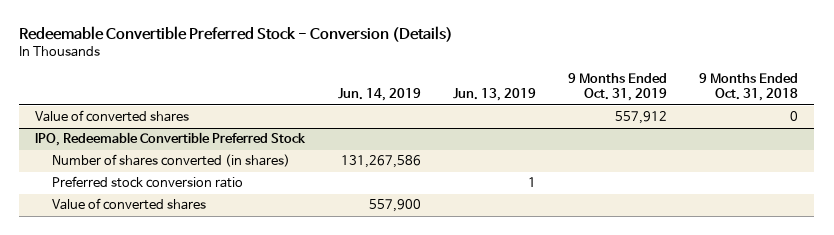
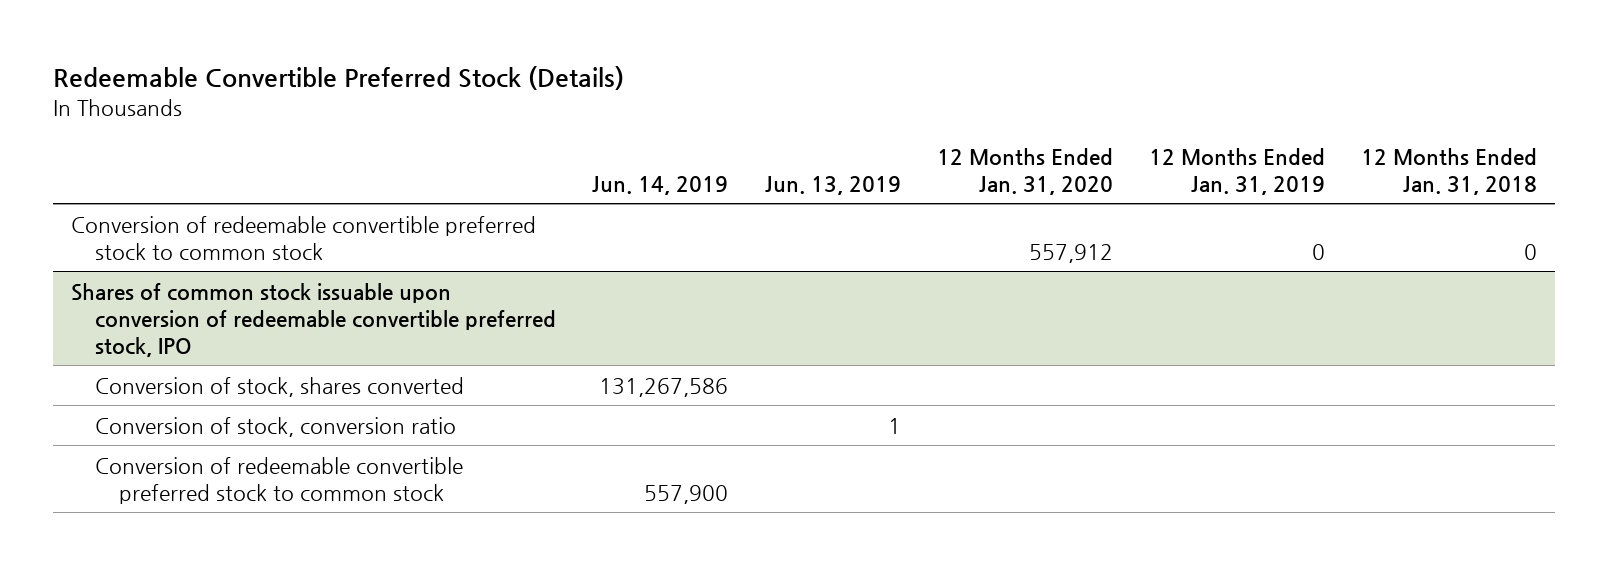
- Redeemable Convertible Preferred Stock - Conversion (Details)
+ Redeemable Convertible Preferred Stock (Details)
- | Jun. 14, 2019 | Jun. 13, 2019 | 9 Months Ended Oct. 31, 2019 | 9 Months Ended Oct. 31, 2018
+ | Jun. 14, 2019 | Jun. 13, 2019 | 12 Months Ended Jan. 31, 2020 | 12 Months Ended Jan. 31, 2019 | 12 Months Ended Jan. 31, 2018
- Value of converted shares | | | 557,912 | 0
- IPO, Redeemable Convertible Preferred Stock
- Number of shares converted (in shares) | 131,267,586 | | |
- Preferred stock conversion ratio | | 1 | |
- Value of converted shares | 557,900 | | |
+ Conversion of redeemable convertible preferred stock to common stock | | | 557,912 | 0 | 0
+ Shares of common stock issuable upon conversion of redeemable convertible preferred stock, IPO
+ Conversion of stock, shares converted | 131,267,586 | | | |
+ Conversion of stock, conversion ratio | | 1 | | |
+ Conversion of redeemable convertible preferred stock to common stock | 557,900 | | | |

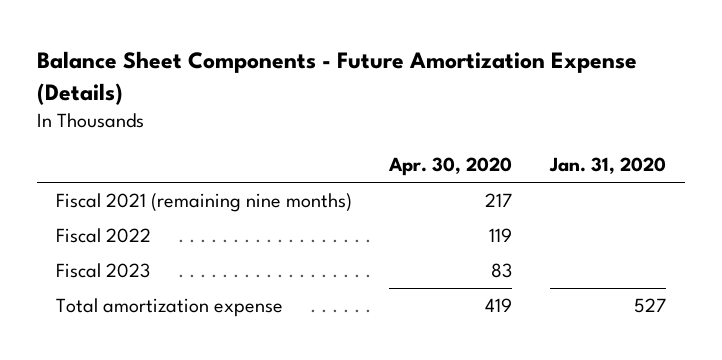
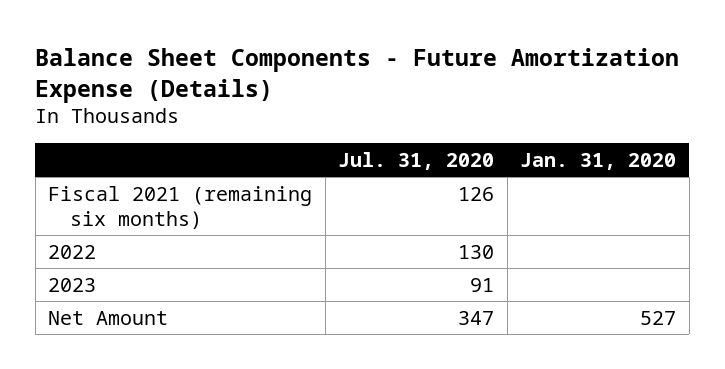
- | Apr. 30, 2020 | Jan. 31, 2020
+ | Jul. 31, 2020 | Jan. 31, 2020
- Fiscal 2021 (remaining nine months) | 217 |
- Fiscal 2022 | 119 |
- Fiscal 2023 | 83 |
- Total amortization expense | 419 | 527
+ Fiscal 2021 (remaining six months) | 126 |
+ 2022 | 130 |
+ 2023 | 91 |
+ Net Amount | 347 | 527

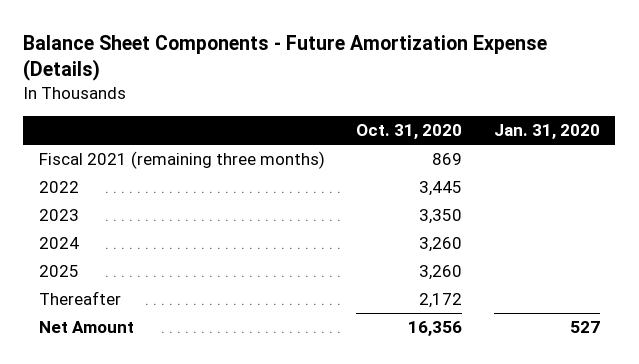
- | Jul. 31, 2020 | Jan. 31, 2020
+ | Oct. 31, 2020 | Jan. 31, 2020
- Fiscal 2021 (remaining six months) | 126 |
+ Fiscal 2021 (remaining three months) | 869 |
+ 2024 | 3,260 |
+ 2025 | 3,260 |
+ Thereafter | 2,172 |

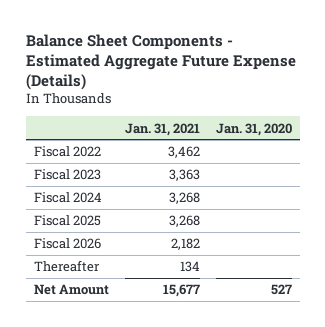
- Balance Sheet Components - Future Amortization Expense (Details)
+ Balance Sheet Components - Estimated Aggregate Future Expense (Details)
- | Oct. 31, 2020 | Jan. 31, 2020
+ | Jan. 31, 2021 | Jan. 31, 2020
- Fiscal 2021 (remaining three months) | 869 |
- 2022 | 3,445 |
- 2023 | 3,350 |
- 2024 | 3,260 |
- 2025 | 3,260 |
+ Fiscal 2022 | 3,462 |
+ Fiscal 2023 | 3,363 |
+ Fiscal 2024 | 3,268 |
+ Fiscal 2025 | 3,268 |
+ Fiscal 2026 | 2,182 |

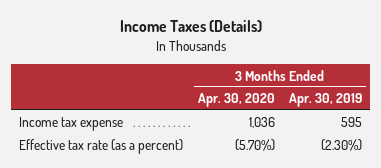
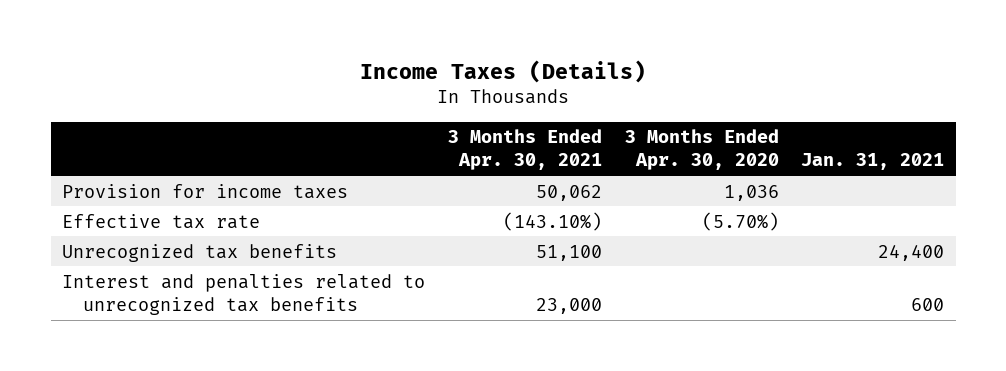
- | 3 Months Ended Apr. 30, 2020 | 3 Months Ended Apr. 30, 2019
+ | 3 Months Ended Apr. 30, 2021 | 3 Months Ended Apr. 30, 2020 | Jan. 31, 2021
- Income tax expense | 1,036 | 595
- Effective tax rate (as a percent) | (5.70%) | (2.30%)
+ Provision for income taxes | 50,062 | 1,036 |
+ Effective tax rate | (143.10%) | (5.70%) |
+ Unrecognized tax benefits | 51,100 | | 24,400
+ Interest and penalties related to unrecognized tax benefits | 23,000 | | 600

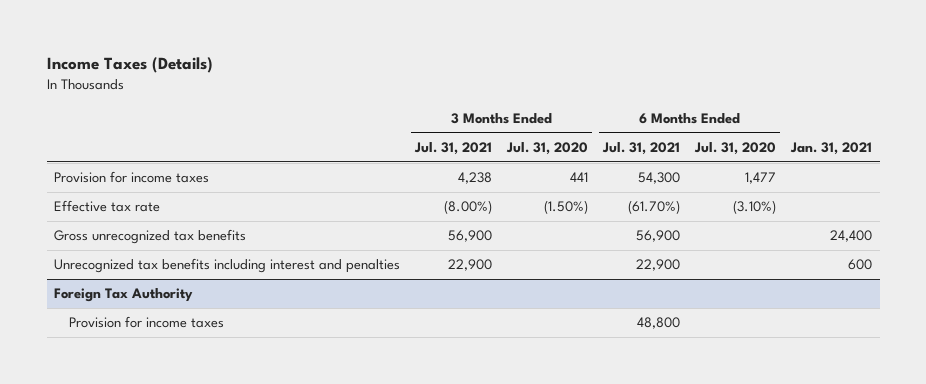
- | 3 Months Ended Apr. 30, 2021 | 3 Months Ended Apr. 30, 2020 | Jan. 31, 2021
+ | 3 Months Ended Jul. 31, 2021 | 3 Months Ended Jul. 31, 2020 | 6 Months Ended Jul. 31, 2021 | 6 Months Ended Jul. 31, 2020 | Jan. 31, 2021
- Unrecognized tax benefits | 51,100 | | 24,400
- Interest and penalties related to unrecognized tax benefits | 23,000 | | 600
+ Gross unrecognized tax benefits | 56,900 | | 56,900 | | 24,400
+ Unrecognized tax benefits including interest and penalties | 22,900 | | 22,900 | | 600
+ Foreign Tax Authority
+ Provision for income taxes | | | 48,800 | |

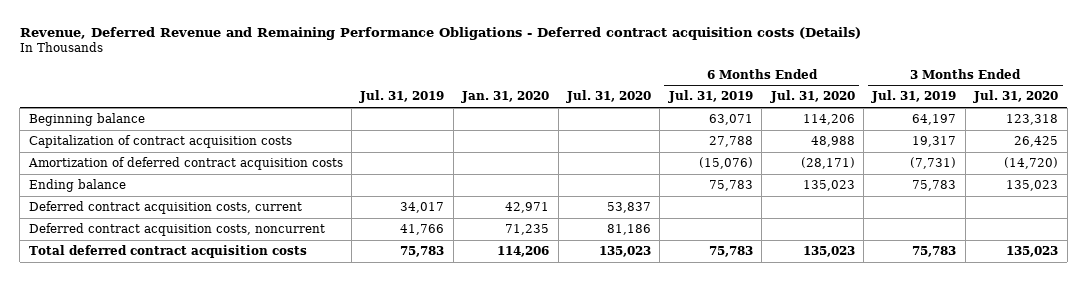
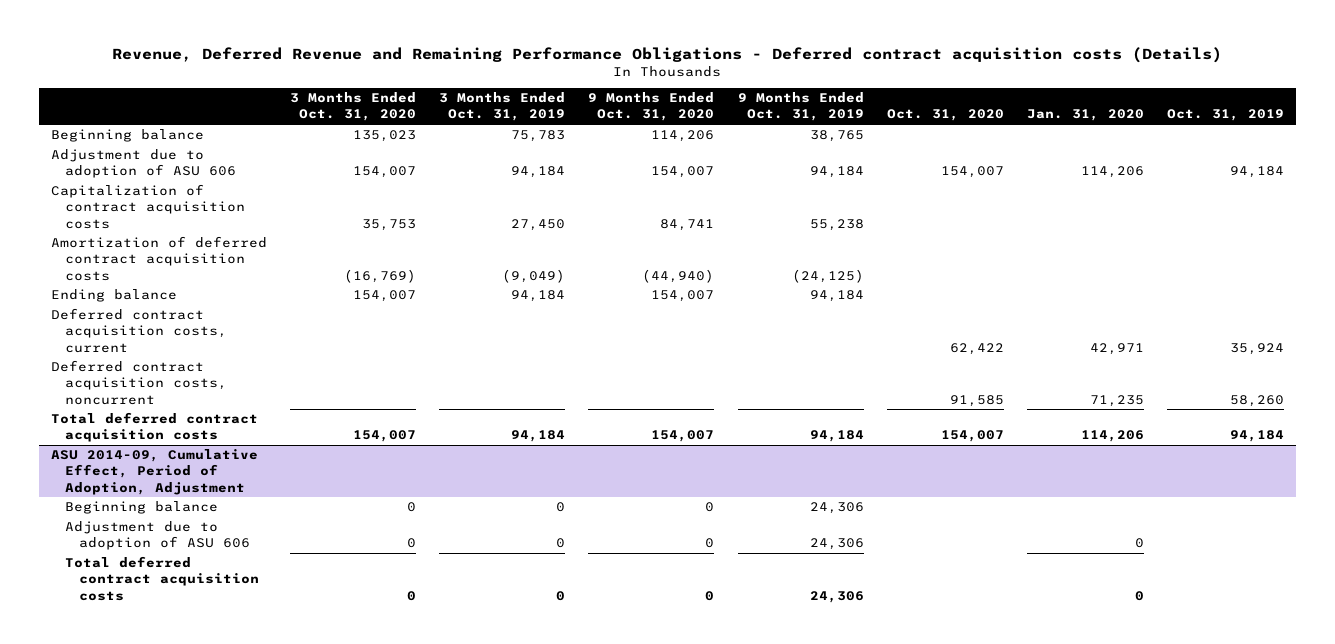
- | Jul. 31, 2019 | Jan. 31, 2020 | Jul. 31, 2020 | 6 Months Ended Jul. 31, 2019 | 6 Months Ended Jul. 31, 2020 | 3 Months Ended Jul. 31, 2019 | 3 Months Ended Jul. 31, 2020
+ | 3 Months Ended Oct. 31, 2020 | 3 Months Ended Oct. 31, 2019 | 9 Months Ended Oct. 31, 2020 | 9 Months Ended Oct. 31, 2019 | Oct. 31, 2020 | Jan. 31, 2020 | Oct. 31, 2019
+ Adjustment due to adoption of ASU 606 | 154,007 | 94,184 | 154,007 | 94,184 | 154,007 | 114,206 | 94,184
+ ASU 2014-09, Cumulative Effect, Period of Adoption, Adjustment
+ Beginning balance | 0 | 0 | 0 | 24,306 | | |
+ Adjustment due to adoption of ASU 606 | 0 | 0 | 0 | 24,306 | | 0 |
+ Total deferred contract acquisition costs | 0 | 0 | 0 | 24,306 | | 0 |

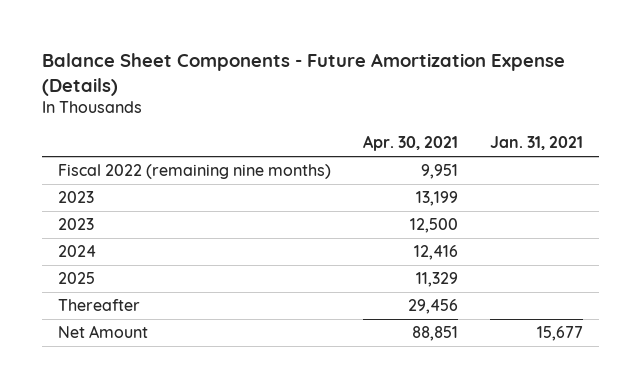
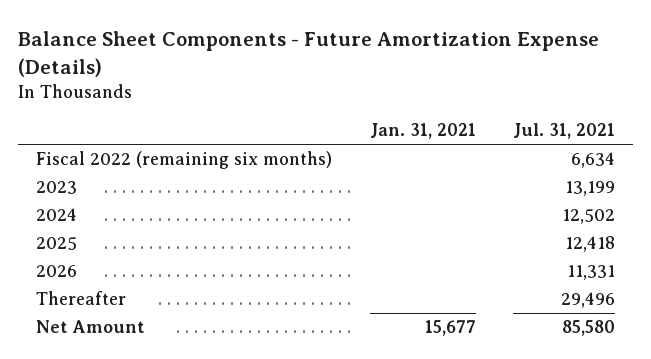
- | Apr. 30, 2021 | Jan. 31, 2021
+ | Jan. 31, 2021 | Jul. 31, 2021
- Fiscal 2022 (remaining nine months) | 9,951 |
- 2023 | 13,199 |
+ Fiscal 2022 (remaining six months) | | 6,634
+ 2026 | | 11,331

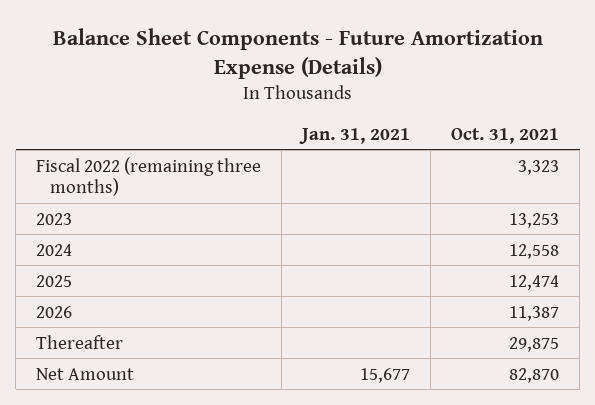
- | Jan. 31, 2021 | Jul. 31, 2021
+ | Jan. 31, 2021 | Oct. 31, 2021
- Fiscal 2022 (remaining six months) | | 6,634
+ Fiscal 2022 (remaining three months) | | 3,323

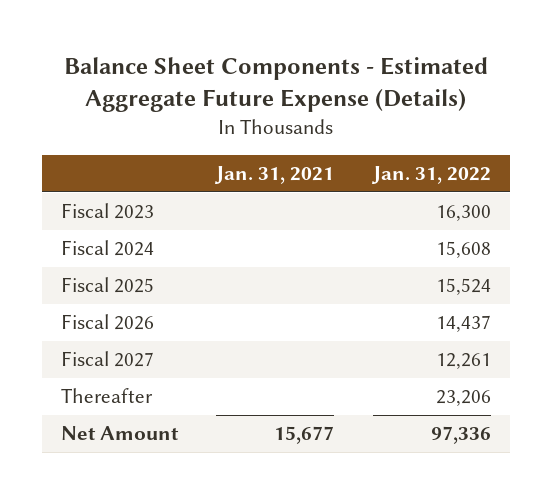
- Balance Sheet Components - Future Amortization Expense (Details)
+ Balance Sheet Components - Estimated Aggregate Future Expense (Details)
- | Jan. 31, 2021 | Oct. 31, 2021
+ | Jan. 31, 2021 | Jan. 31, 2022
- Fiscal 2022 (remaining three months) | | 3,323
- 2023 | | 13,253
- 2024 | | 12,558
- 2025 | | 12,474
- 2026 | | 11,387
+ Fiscal 2023 | | 16,300
+ Fiscal 2024 | | 15,608
+ Fiscal 2025 | | 15,524
+ Fiscal 2026 | | 14,437
+ Fiscal 2027 | | 12,261

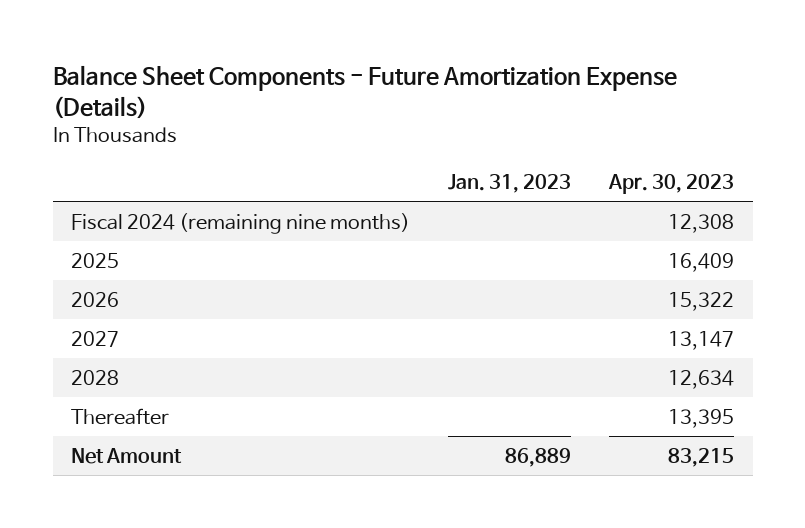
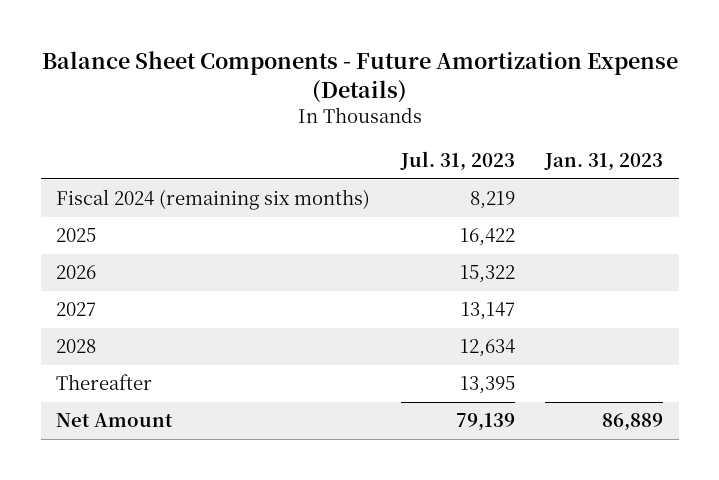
- | Jan. 31, 2023 | Apr. 30, 2023
+ | Jul. 31, 2023 | Jan. 31, 2023
- Fiscal 2024 (remaining nine months) | | 12,308
+ Fiscal 2024 (remaining six months) | 8,219 |

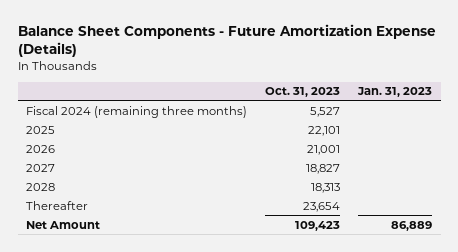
- | Jul. 31, 2023 | Jan. 31, 2023
+ | Oct. 31, 2023 | Jan. 31, 2023
- Fiscal 2024 (remaining six months) | 8,219 |
+ Fiscal 2024 (remaining three months) | 5,527 |

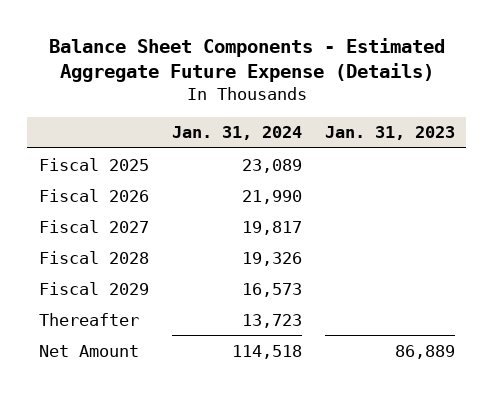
- Balance Sheet Components - Future Amortization Expense (Details)
+ Balance Sheet Components - Estimated Aggregate Future Expense (Details)
- | Oct. 31, 2023 | Jan. 31, 2023
+ | Jan. 31, 2024 | Jan. 31, 2023
- Fiscal 2024 (remaining three months) | 5,527 |
- 2025 | 22,101 |
- 2026 | 21,001 |
- 2027 | 18,827 |
- 2028 | 18,313 |
+ Fiscal 2025 | 23,089 |
+ Fiscal 2026 | 21,990 |
+ Fiscal 2027 | 19,817 |
+ Fiscal 2028 | 19,326 |
+ Fiscal 2029 | 16,573 |

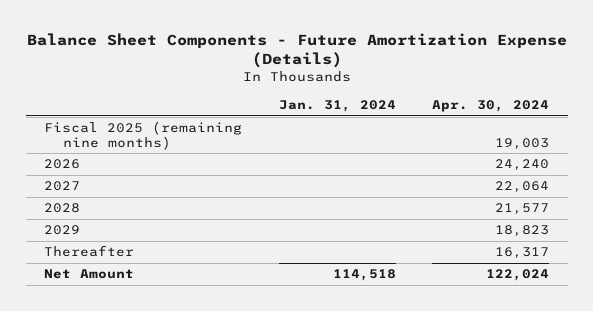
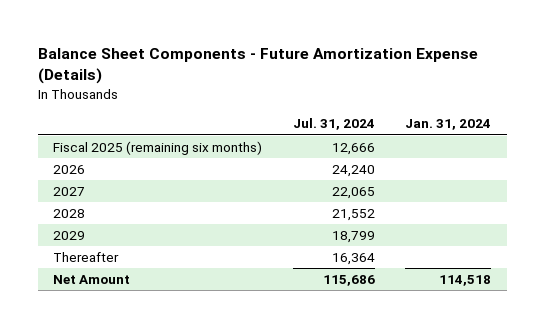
- | Jan. 31, 2024 | Apr. 30, 2024
+ | Jul. 31, 2024 | Jan. 31, 2024
- Fiscal 2025 (remaining nine months) | | 19,003
+ Fiscal 2025 (remaining six months) | 12,666 |

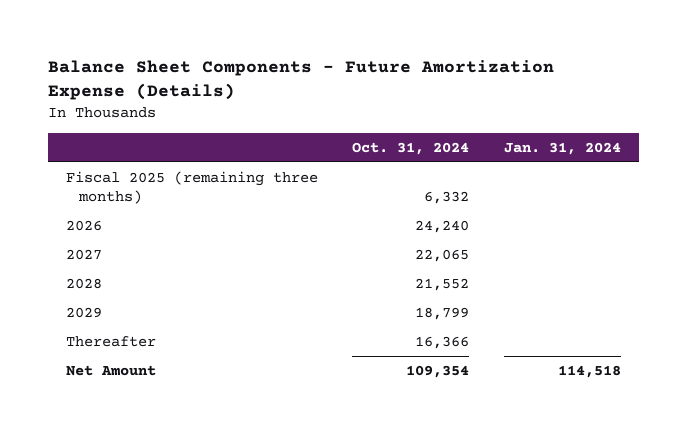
- | Jul. 31, 2024 | Jan. 31, 2024
+ | Oct. 31, 2024 | Jan. 31, 2024
- Fiscal 2025 (remaining six months) | 12,666 |
+ Fiscal 2025 (remaining three months) | 6,332 |

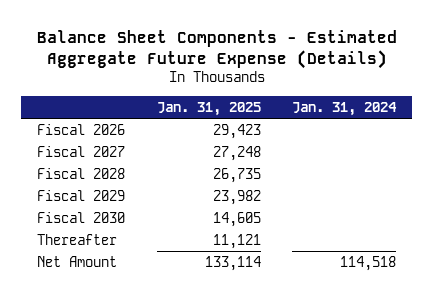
- Balance Sheet Components - Future Amortization Expense (Details)
+ Balance Sheet Components - Estimated Aggregate Future Expense (Details)
- | Oct. 31, 2024 | Jan. 31, 2024
+ | Jan. 31, 2025 | Jan. 31, 2024
- Fiscal 2025 (remaining three months) | 6,332 |
- 2026 | 24,240 |
- 2027 | 22,065 |
- 2028 | 21,552 |
- 2029 | 18,799 |
+ Fiscal 2026 | 29,423 |
+ Fiscal 2027 | 27,248 |
+ Fiscal 2028 | 26,735 |
+ Fiscal 2029 | 23,982 |
+ Fiscal 2030 | 14,605 |

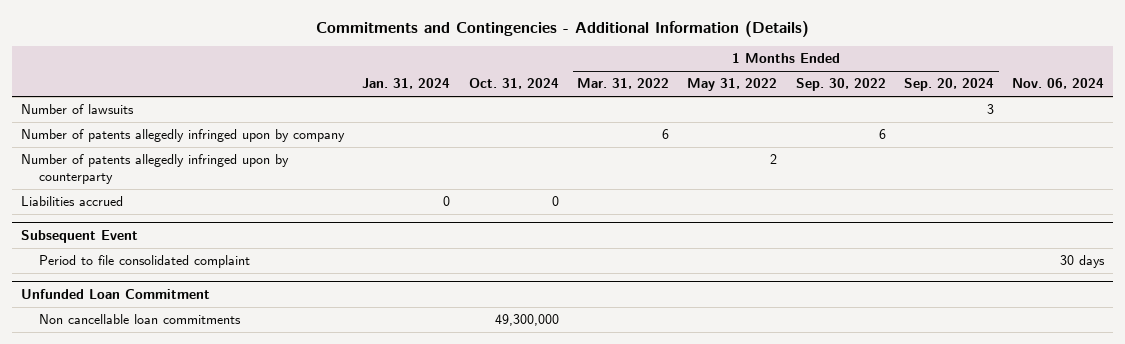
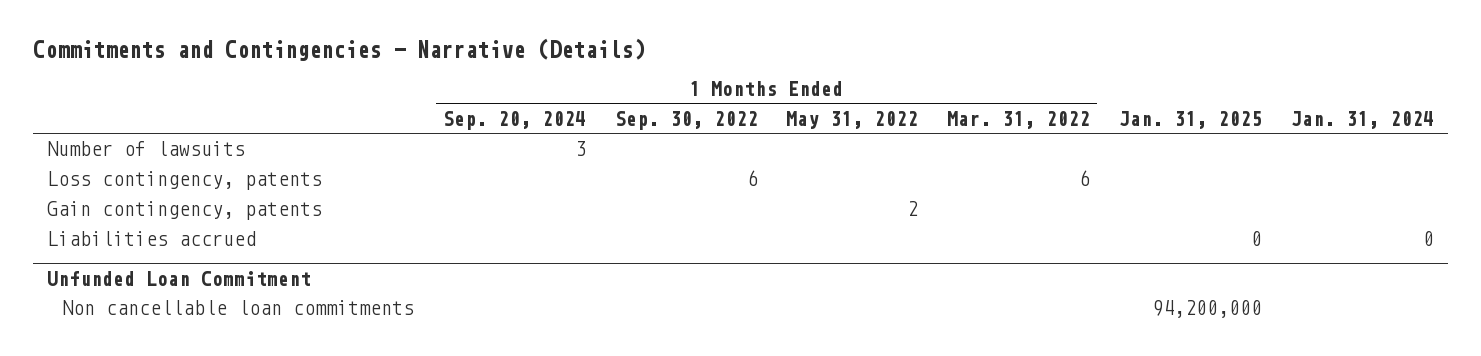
- Commitments and Contingencies - Additional Information (Details)
+ Commitments and Contingencies - Narrative (Details)
- | Jan. 31, 2024 | Oct. 31, 2024 | 1 Months Ended Mar. 31, 2022 | 1 Months Ended May 31, 2022 | 1 Months Ended Sep. 30, 2022 | 1 Months Ended Sep. 20, 2024 | Nov. 06, 2024
+ | 1 Months Ended Sep. 20, 2024 | 1 Months Ended Sep. 30, 2022 | 1 Months Ended May 31, 2022 | 1 Months Ended Mar. 31, 2022 | Jan. 31, 2025 | Jan. 31, 2024
- Number of patents allegedly infringed upon by company | | | 6 | | 6 | |
- Number of patents allegedly infringed upon by counterparty | | | | 2 | | |
+ Loss contingency, patents | | 6 | | 6 | |
+ Gain contingency, patents | | | 2 | | |
- Subsequent Event
- Period to file consolidated complaint | | | | | | | 30 days

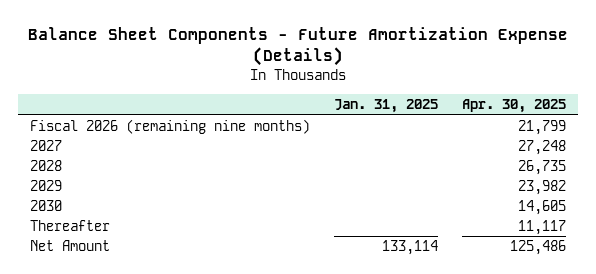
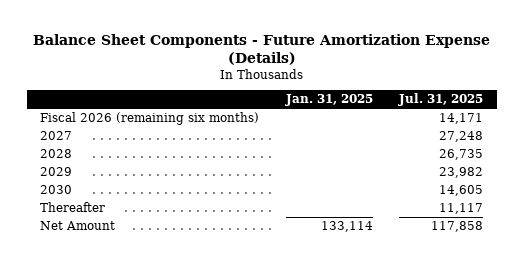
- | Jan. 31, 2025 | Apr. 30, 2025
+ | Jan. 31, 2025 | Jul. 31, 2025
- Fiscal 2026 (remaining nine months) | | 21,799
+ Fiscal 2026 (remaining six months) | | 14,171

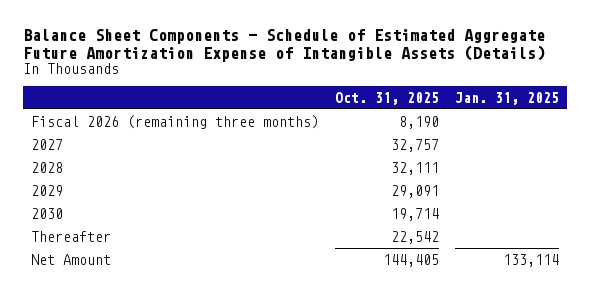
- Balance Sheet Components - Future Amortization Expense (Details)
+ Balance Sheet Components - Schedule of Estimated Aggregate Future Amortization Expense of Intangible Assets (Details)
- | Jan. 31, 2025 | Jul. 31, 2025
+ | Oct. 31, 2025 | Jan. 31, 2025
- Fiscal 2026 (remaining six months) | | 14,171
+ Fiscal 2026 (remaining three months) | 8,190 |

